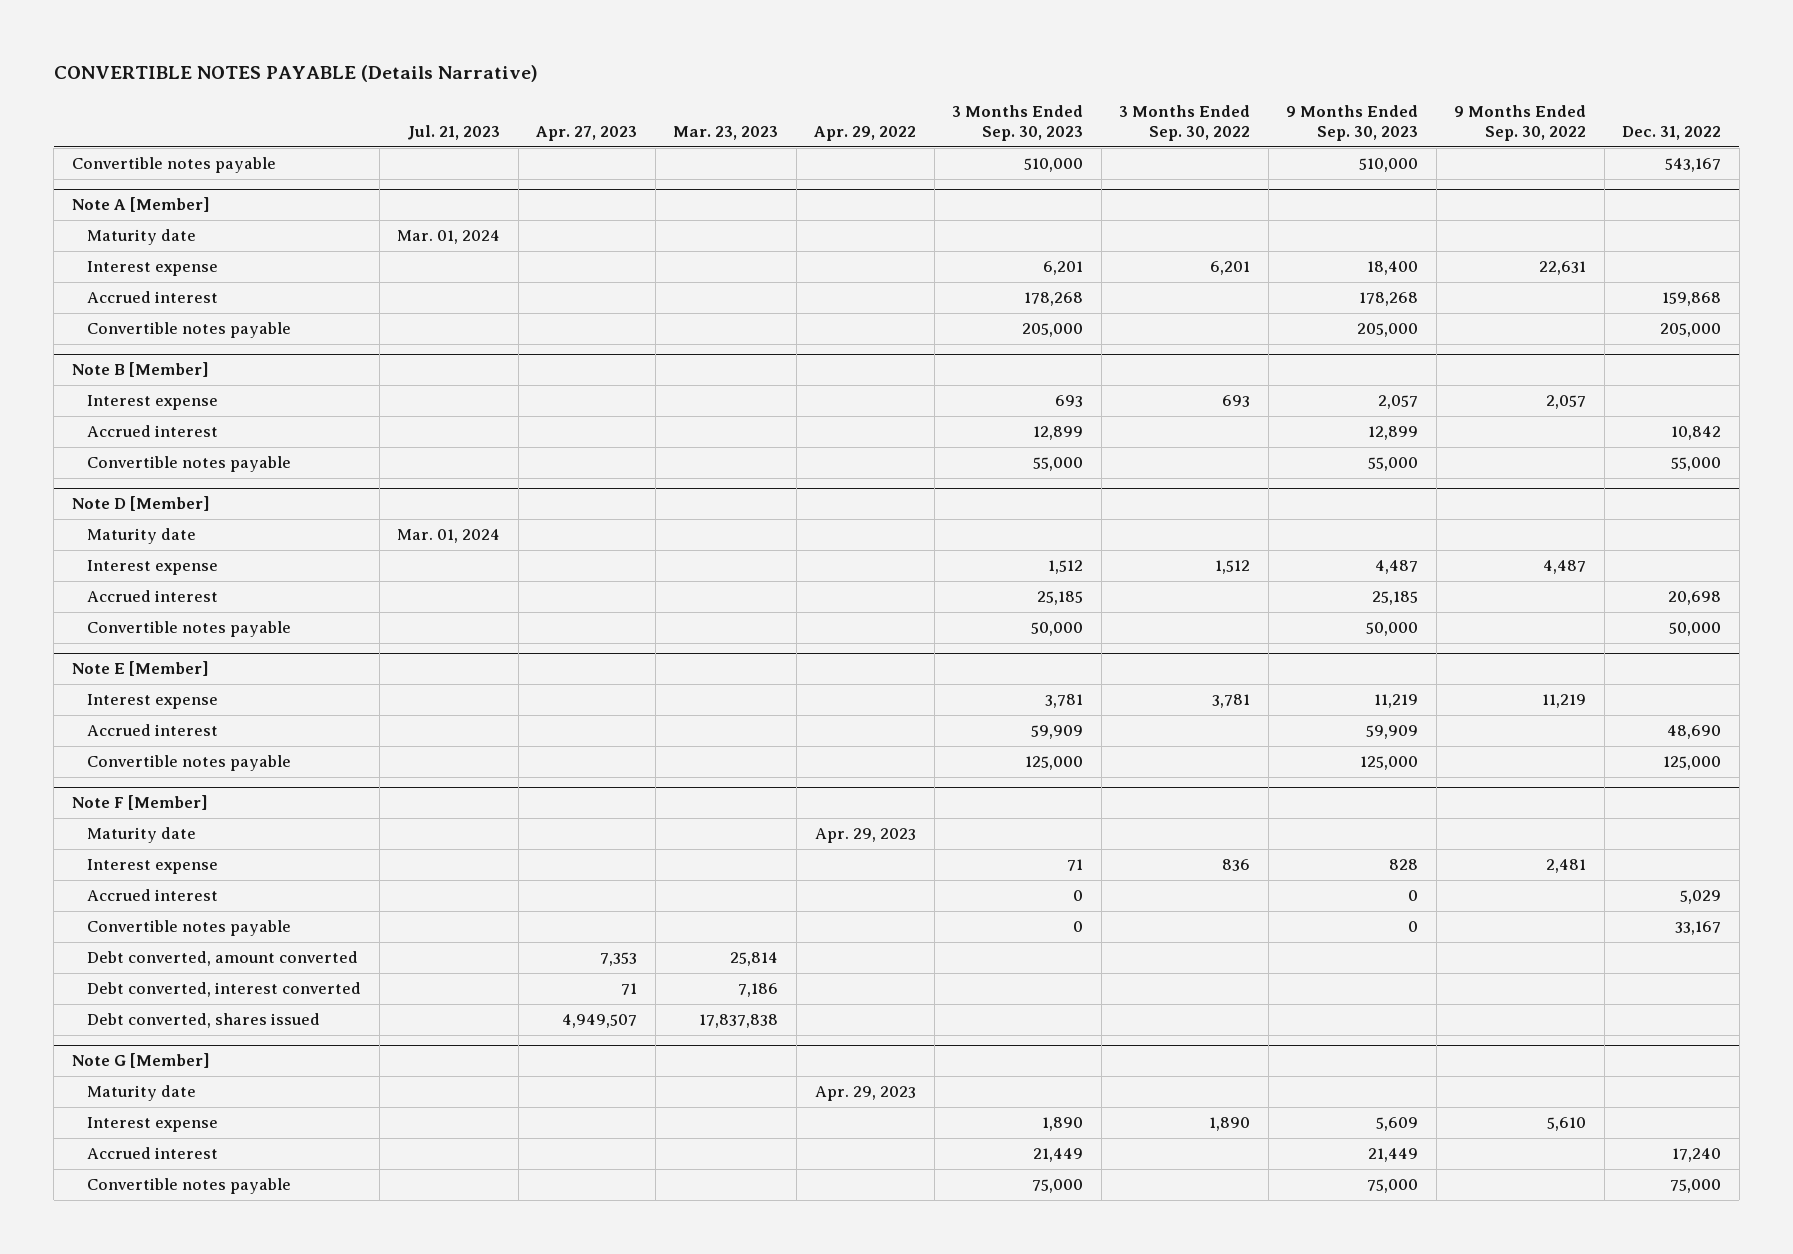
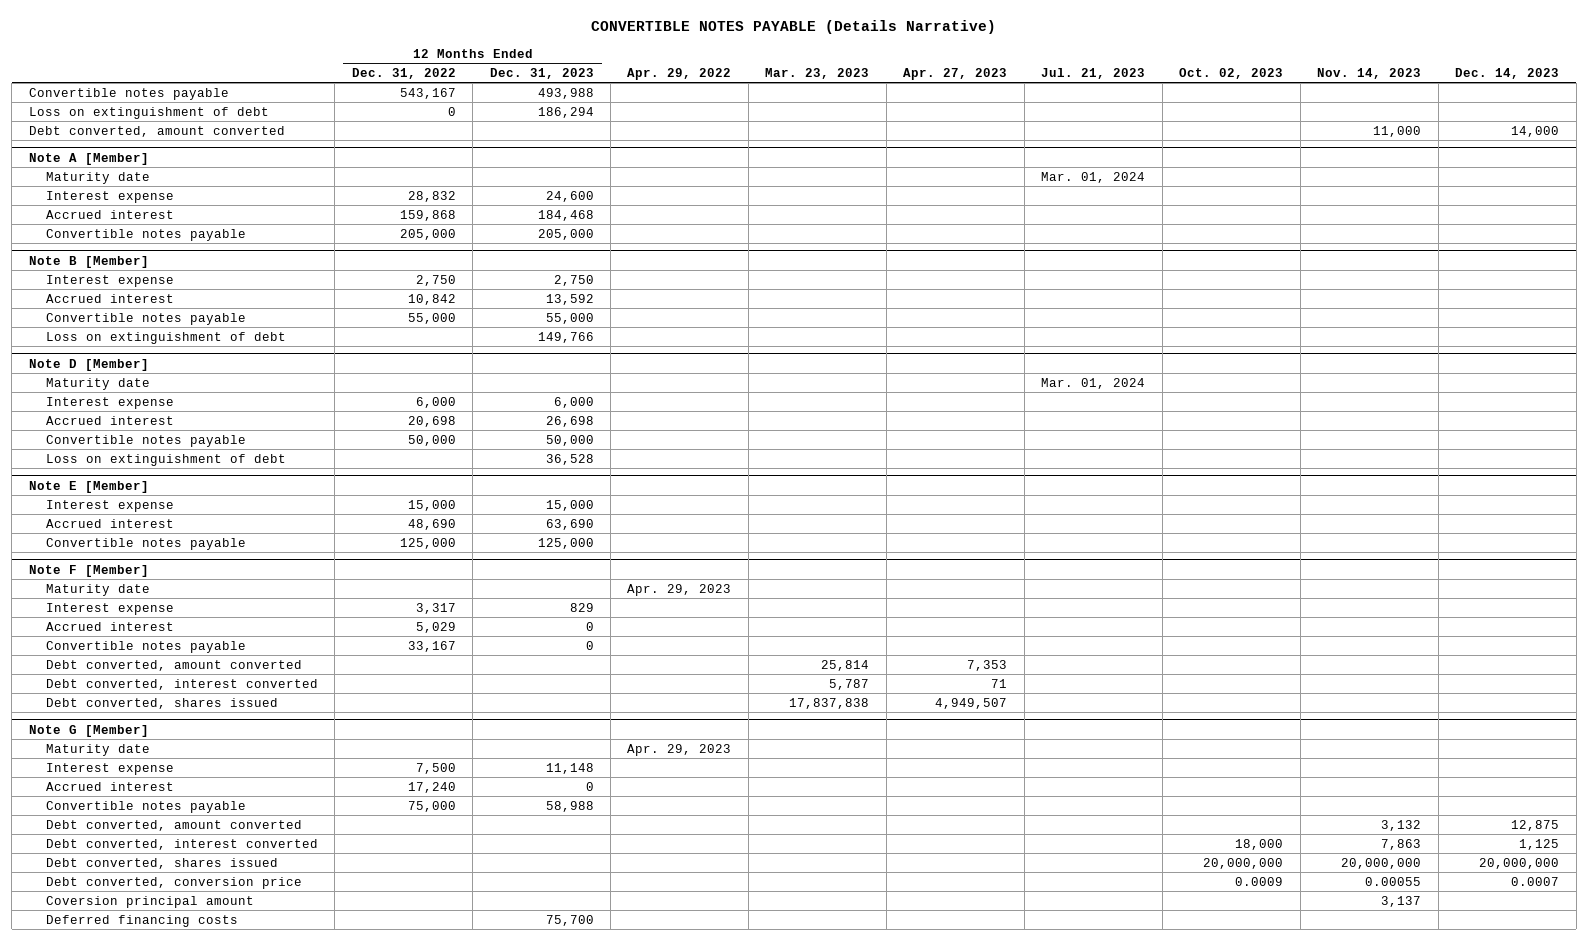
- | Jul. 21, 2023 | Apr. 27, 2023 | Mar. 23, 2023 | Apr. 29, 2022 | 3 Months Ended Sep. 30, 2023 | 3 Months Ended Sep. 30, 2022 | 9 Months Ended Sep. 30, 2023 | 9 Months Ended Sep. 30, 2022 | Dec. 31, 2022
+ | 12 Months Ended Dec. 31, 2022 | 12 Months Ended Dec. 31, 2023 | Apr. 29, 2022 | Mar. 23, 2023 | Apr. 27, 2023 | Jul. 21, 2023 | Oct. 02, 2023 | Nov. 14, 2023 | Dec. 14, 2023
+ Loss on extinguishment of debt | 0 | 186,294 | | | | | | |
+ Debt converted, amount converted | | | | | | | | 11,000 | 14,000
@ Note B [Member]
+ Loss on extinguishment of debt | | 149,766 | | | | | | |
@ Note D [Member]
+ Loss on extinguishment of debt | | 36,528 | | | | | | |
@ Note F [Member]
- Debt converted, interest converted | | 71 | 7,186 | | | | | |
+ Debt converted, interest converted | | | | 5,787 | 71 | | | |
@ Note G [Member]
+ Debt converted, amount converted | | | | | | | | 3,132 | 12,875
+ Debt converted, interest converted | | | | | | | 18,000 | 7,863 | 1,125
+ Debt converted, shares issued | | | | | | | 20,000,000 | 20,000,000 | 20,000,000
+ Debt converted, conversion price | | | | | | | 0.0009 | 0.00055 | 0.0007
+ Coversion principal amount | | | | | | | | 3,137 |
+ Deferred financing costs | | 75,700 | | | | | | |

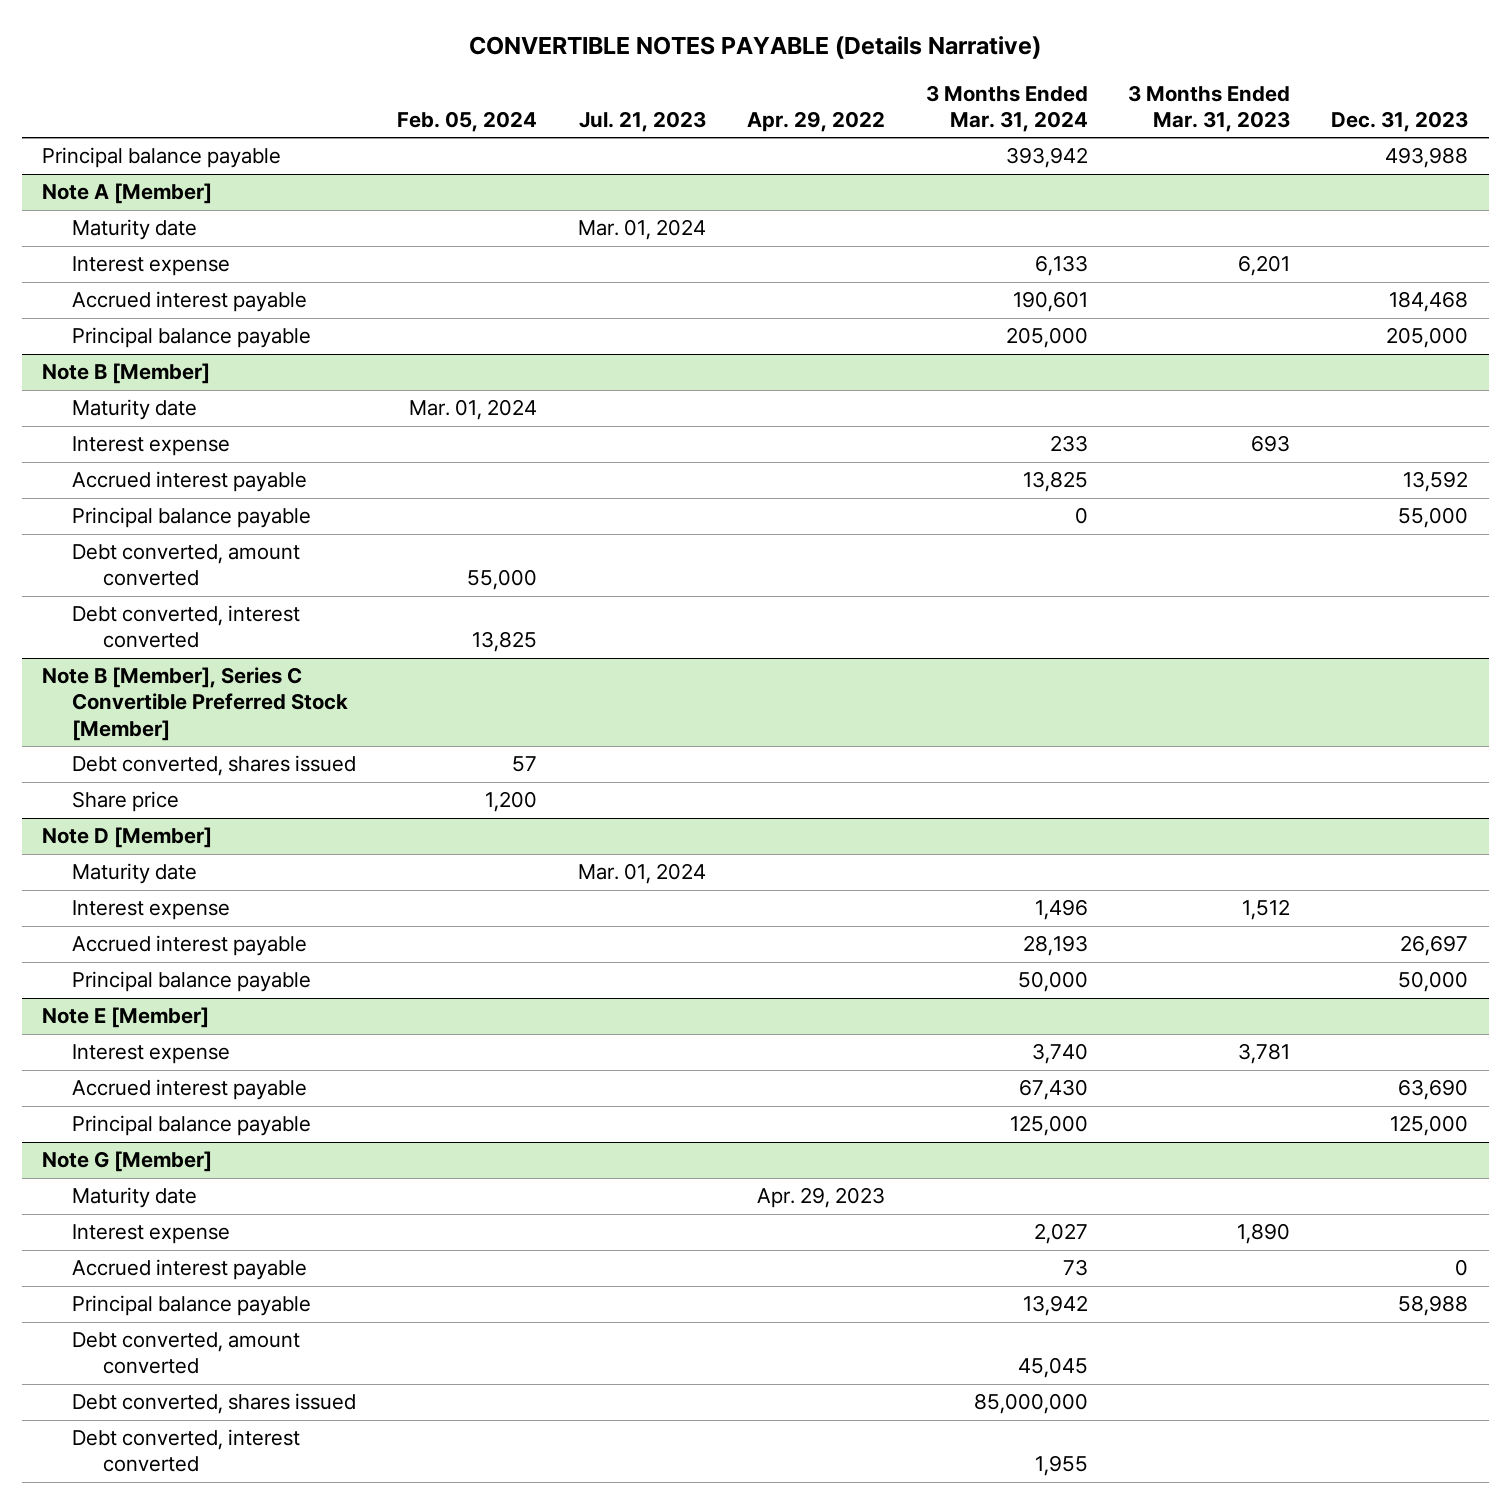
- | 12 Months Ended Dec. 31, 2022 | 12 Months Ended Dec. 31, 2023 | Apr. 29, 2022 | Mar. 23, 2023 | Apr. 27, 2023 | Jul. 21, 2023 | Oct. 02, 2023 | Nov. 14, 2023 | Dec. 14, 2023
+ | Feb. 05, 2024 | Jul. 21, 2023 | Apr. 29, 2022 | 3 Months Ended Mar. 31, 2024 | 3 Months Ended Mar. 31, 2023 | Dec. 31, 2023
- Convertible notes payable | 543,167 | 493,988 | | | | | | |
- Loss on extinguishment of debt | 0 | 186,294 | | | | | | |
- Debt converted, amount converted | | | | | | | | 11,000 | 14,000
+ Principal balance payable | | | | 393,942 | | 493,988
@ Note A [Member]
- Accrued interest | 159,868 | 184,468 | | | | | | |
- Convertible notes payable | 205,000 | 205,000 | | | | | | |
+ Accrued interest payable | | | | 190,601 | | 184,468
+ Principal balance payable | | | | 205,000 | | 205,000
@ Note B [Member]
+ Maturity date | Mar. 01, 2024 | | | | |
- Accrued interest | 10,842 | 13,592 | | | | | | |
- Convertible notes payable | 55,000 | 55,000 | | | | | | |
- Loss on extinguishment of debt | | 149,766 | | | | | | |
+ Accrued interest payable | | | | 13,825 | | 13,592
+ Principal balance payable | | | | 0 | | 55,000
+ Debt converted, amount converted | 55,000 | | | | |
+ Debt converted, interest converted | 13,825 | | | | |
+ Note B [Member], Series C Convertible Preferred Stock [Member]
+ Debt converted, shares issued | 57 | | | | |
+ Share price | 1,200 | | | | |
@ Note D [Member]
- Accrued interest | 20,698 | 26,698 | | | | | | |
- Convertible notes payable | 50,000 | 50,000 | | | | | | |
- Loss on extinguishment of debt | | 36,528 | | | | | | |
+ Accrued interest payable | | | | 28,193 | | 26,697
+ Principal balance payable | | | | 50,000 | | 50,000
@ Note E [Member]
- Accrued interest | 48,690 | 63,690 | | | | | | |
- Convertible notes payable | 125,000 | 125,000 | | | | | | |
- Note F [Member]
- Maturity date | | | Apr. 29, 2023 | | | | | |
- Interest expense | 3,317 | 829 | | | | | | |
- Accrued interest | 5,029 | 0 | | | | | | |
- Convertible notes payable | 33,167 | 0 | | | | | | |
- Debt converted, amount converted | | | | 25,814 | 7,353 | | | |
- Debt converted, interest converted | | | | 5,787 | 71 | | | |
- Debt converted, shares issued | | | | 17,837,838 | 4,949,507 | | | |
@ Note E [Member]
+ Accrued interest payable | | | | 67,430 | | 63,690
+ Principal balance payable | | | | 125,000 | | 125,000
@ Note G [Member]
- Accrued interest | 17,240 | 0 | | | | | | |
- Convertible notes payable | 75,000 | 58,988 | | | | | | |
+ Accrued interest payable | | | | 73 | | 0
+ Principal balance payable | | | | 13,942 | | 58,988
- Debt converted, conversion price | | | | | | | 0.0009 | 0.00055 | 0.0007
- Coversion principal amount | | | | | | | | 3,137 |
- Deferred financing costs | | 75,700 | | | | | | |
moved down: Debt converted, interest converted | | | | 1,955 | |

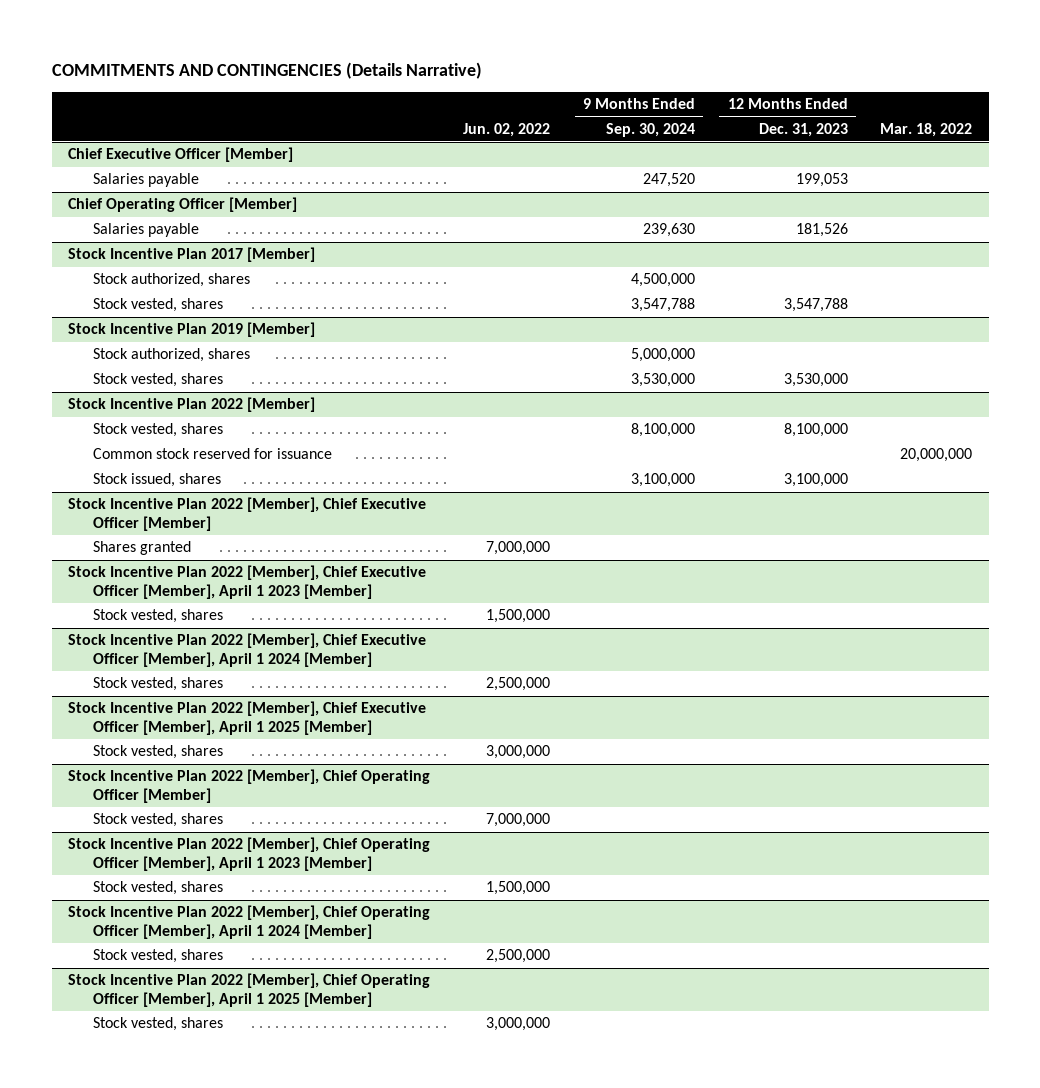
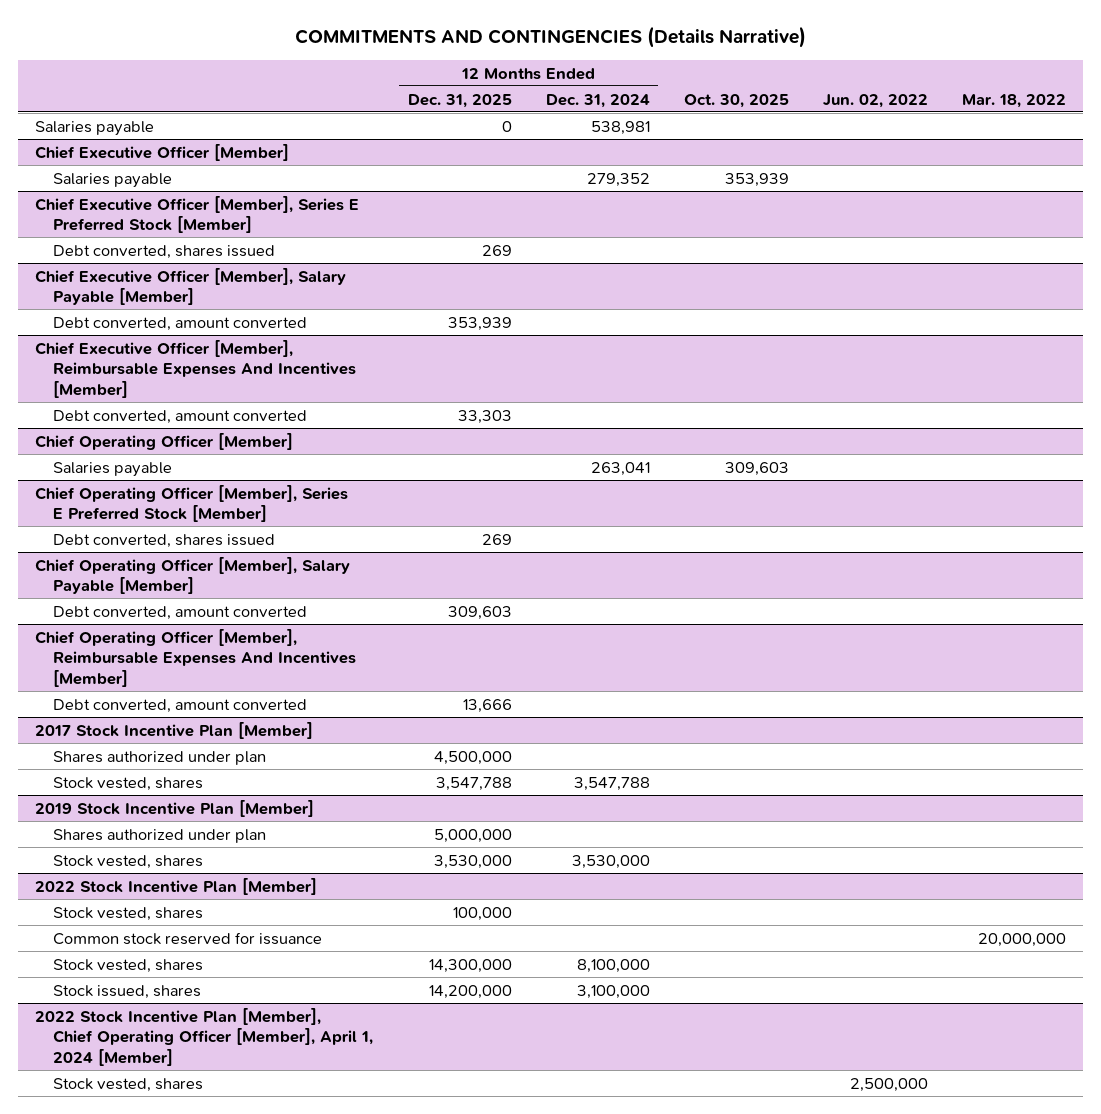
- | Jun. 02, 2022 | 9 Months Ended Sep. 30, 2024 | 12 Months Ended Dec. 31, 2023 | Mar. 18, 2022
+ | 12 Months Ended Dec. 31, 2025 | 12 Months Ended Dec. 31, 2024 | Oct. 30, 2025 | Jun. 02, 2022 | Mar. 18, 2022
+ Salaries payable | 0 | 538,981 | | |
+ Chief Executive Officer [Member], Series E Preferred Stock [Member]
+ Debt converted, shares issued | 269 | | | |
+ Chief Executive Officer [Member], Salary Payable [Member]
+ Debt converted, amount converted | 353,939 | | | |
+ Chief Executive Officer [Member], Reimbursable Expenses And Incentives [Member]
+ Debt converted, amount converted | 33,303 | | | |
- Stock Incentive Plan 2017 [Member]
- Stock authorized, shares | | 4,500,000 | |
+ Chief Operating Officer [Member], Series E Preferred Stock [Member]
+ Debt converted, shares issued | 269 | | | |
+ Chief Operating Officer [Member], Salary Payable [Member]
+ Debt converted, amount converted | 309,603 | | | |
+ Chief Operating Officer [Member], Reimbursable Expenses And Incentives [Member]
+ Debt converted, amount converted | 13,666 | | | |
+ 2017 Stock Incentive Plan [Member]
+ Shares authorized under plan | 4,500,000 | | | |
- Stock Incentive Plan 2019 [Member]
- Stock authorized, shares | | 5,000,000 | |
+ 2019 Stock Incentive Plan [Member]
+ Shares authorized under plan | 5,000,000 | | | |
- Stock Incentive Plan 2022 [Member]
+ 2022 Stock Incentive Plan [Member]
+ Stock vested, shares | 14,300,000 | 8,100,000 | | |
- Stock Incentive Plan 2022 [Member], Chief Executive Officer [Member]
- Shares granted | 7,000,000 | | |
- Stock Incentive Plan 2022 [Member], Chief Executive Officer [Member], April 1 2023 [Member]
- Stock vested, shares | 1,500,000 | | |
- Stock Incentive Plan 2022 [Member], Chief Executive Officer [Member], April 1 2024 [Member]
- Stock vested, shares | 2,500,000 | | |
- Stock Incentive Plan 2022 [Member], Chief Executive Officer [Member], April 1 2025 [Member]
- Stock vested, shares | 3,000,000 | | |
- Stock Incentive Plan 2022 [Member], Chief Operating Officer [Member]
- Stock vested, shares | 7,000,000 | | |
- Stock Incentive Plan 2022 [Member], Chief Operating Officer [Member], April 1 2023 [Member]
- Stock vested, shares | 1,500,000 | | |
- Stock Incentive Plan 2022 [Member], Chief Operating Officer [Member], April 1 2024 [Member]
+ 2022 Stock Incentive Plan [Member], Chief Operating Officer [Member], April 1, 2024 [Member]
- Stock Incentive Plan 2022 [Member], Chief Operating Officer [Member], April 1 2025 [Member]
- Stock vested, shares | 3,000,000 | | |

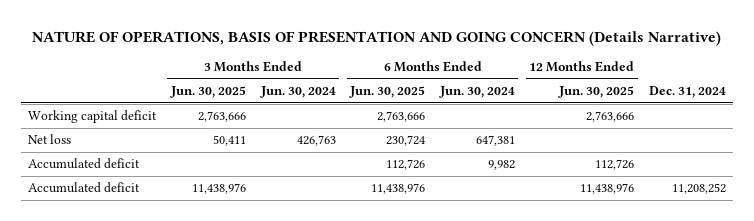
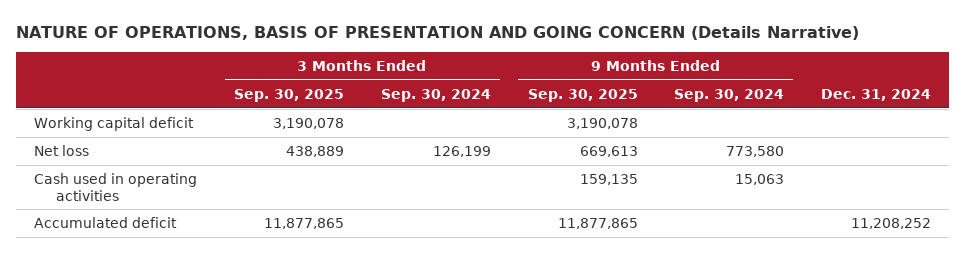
- | 3 Months Ended Jun. 30, 2025 | 3 Months Ended Jun. 30, 2024 | 6 Months Ended Jun. 30, 2025 | 6 Months Ended Jun. 30, 2024 | 12 Months Ended Jun. 30, 2025 | Dec. 31, 2024
+ | 3 Months Ended Sep. 30, 2025 | 3 Months Ended Sep. 30, 2024 | 9 Months Ended Sep. 30, 2025 | 9 Months Ended Sep. 30, 2024 | Dec. 31, 2024
- Accumulated deficit | | | 112,726 | 9,982 | 112,726 |
+ Cash used in operating activities | | | 159,135 | 15,063 |

